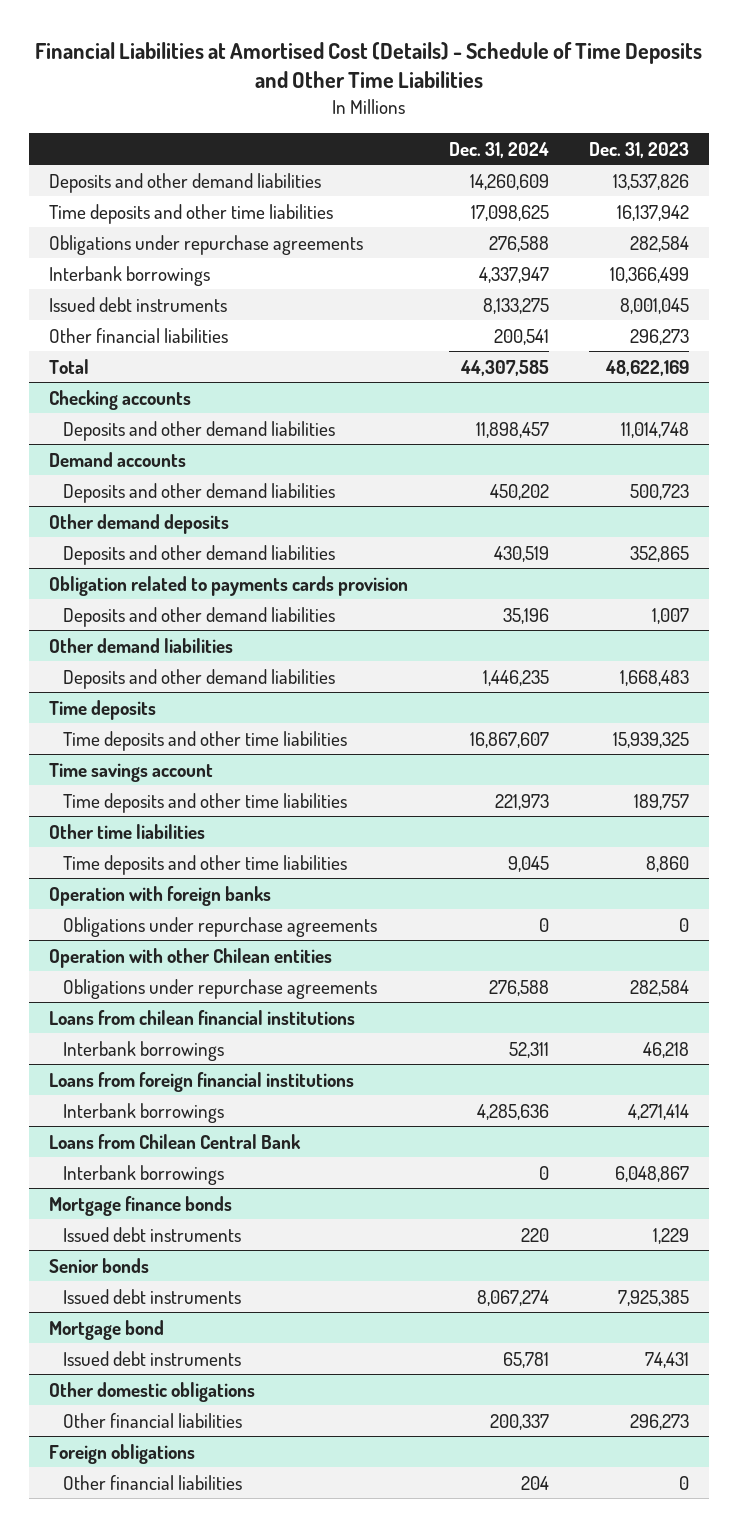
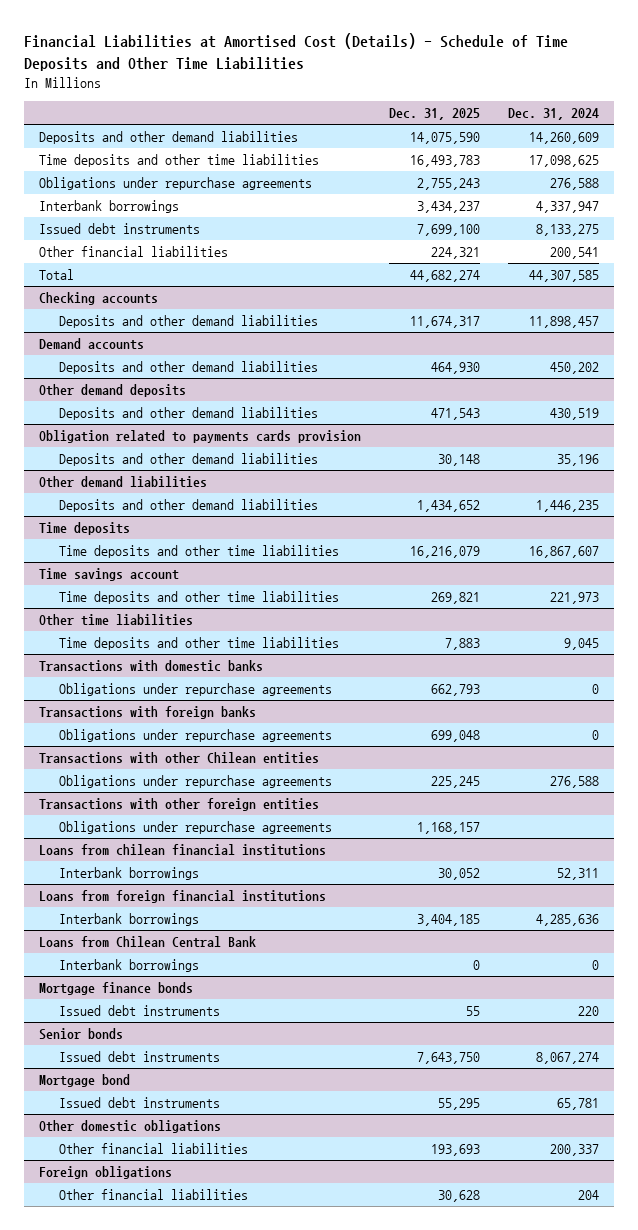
- | Dec. 31, 2024 | Dec. 31, 2023
+ | Dec. 31, 2025 | Dec. 31, 2024
- Operation with foreign banks
+ Transactions with domestic banks
- Operation with other Chilean entities
+ Transactions with foreign banks
+ Obligations under repurchase agreements | 699,048 | 0
+ Transactions with other Chilean entities
+ Transactions with other foreign entities
+ Obligations under repurchase agreements | 1,168,157 |

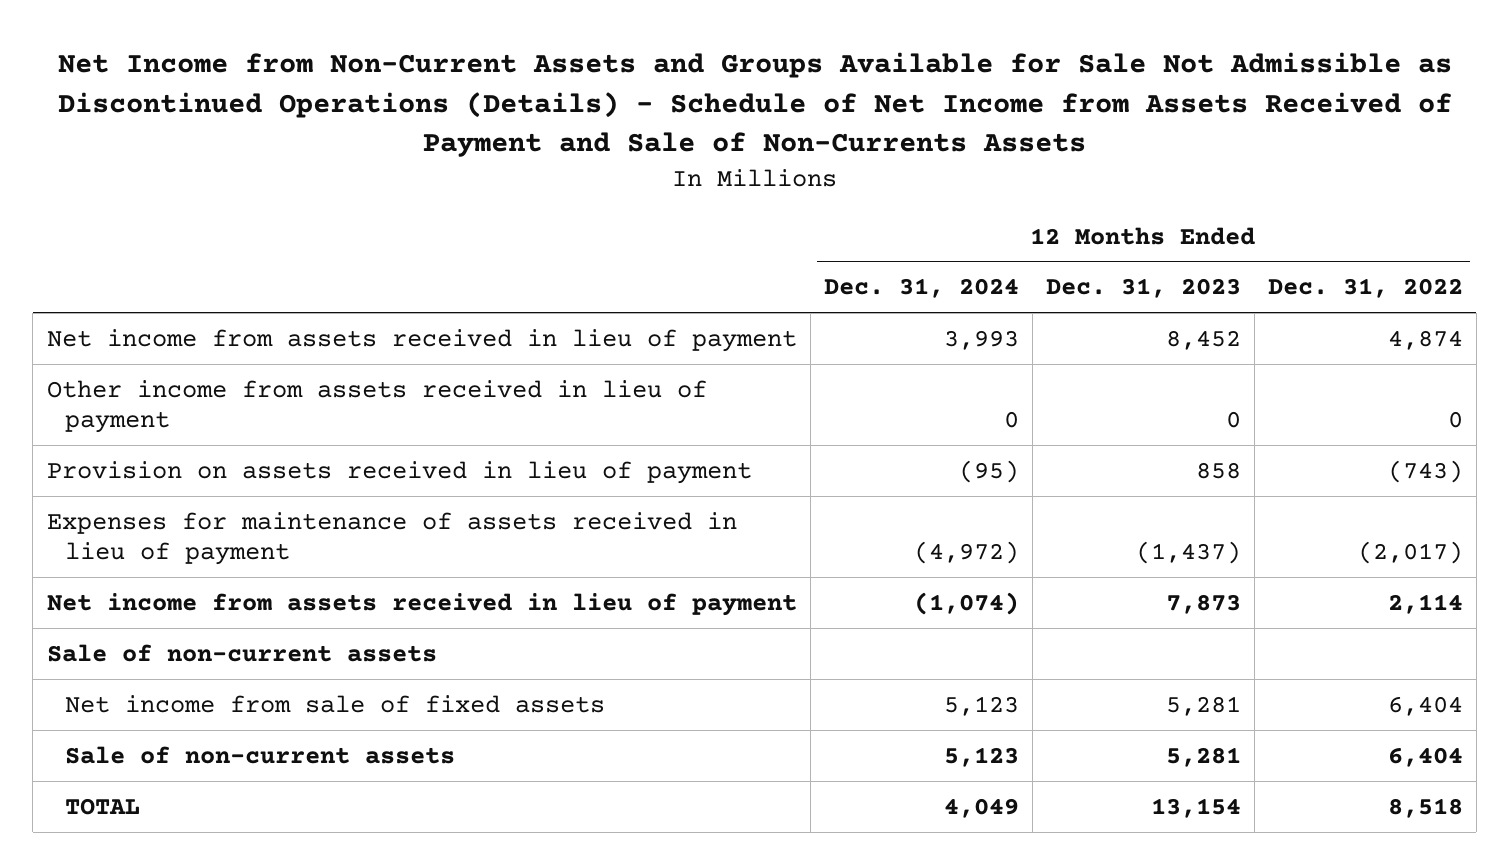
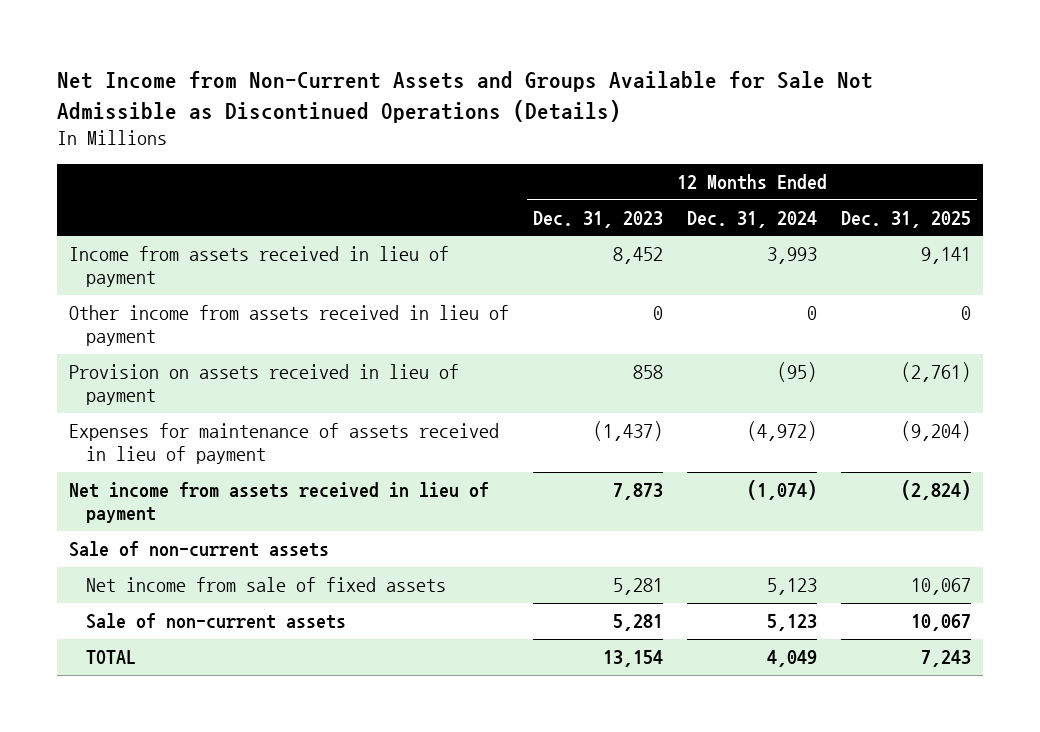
- Net Income from Non-Current Assets and Groups Available for Sale Not Admissible as Discontinued Operations (Details) - Schedule of Net Income from Assets Received of Payment and Sale of Non-Currents Assets
+ Net Income from Non-Current Assets and Groups Available for Sale Not Admissible as Discontinued Operations (Details)
- | 12 Months Ended Dec. 31, 2024 | 12 Months Ended Dec. 31, 2023 | 12 Months Ended Dec. 31, 2022
+ | 12 Months Ended Dec. 31, 2023 | 12 Months Ended Dec. 31, 2024 | 12 Months Ended Dec. 31, 2025
- Net income from assets received in lieu of payment | 3,993 | 8,452 | 4,874
+ Income from assets received in lieu of payment | 8,452 | 3,993 | 9,141

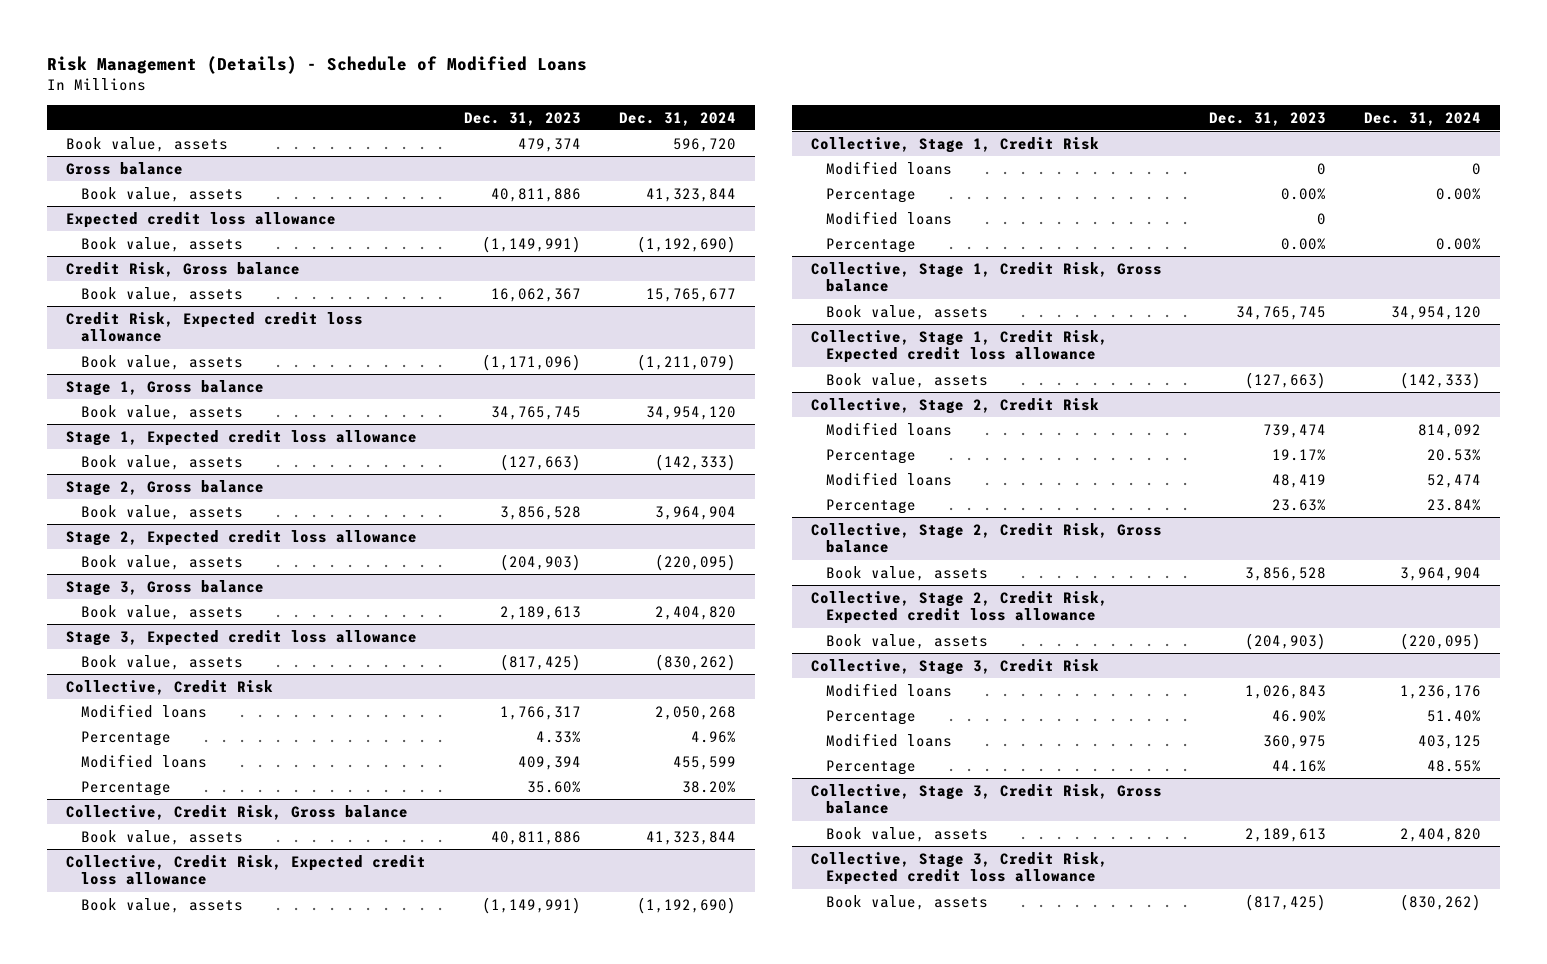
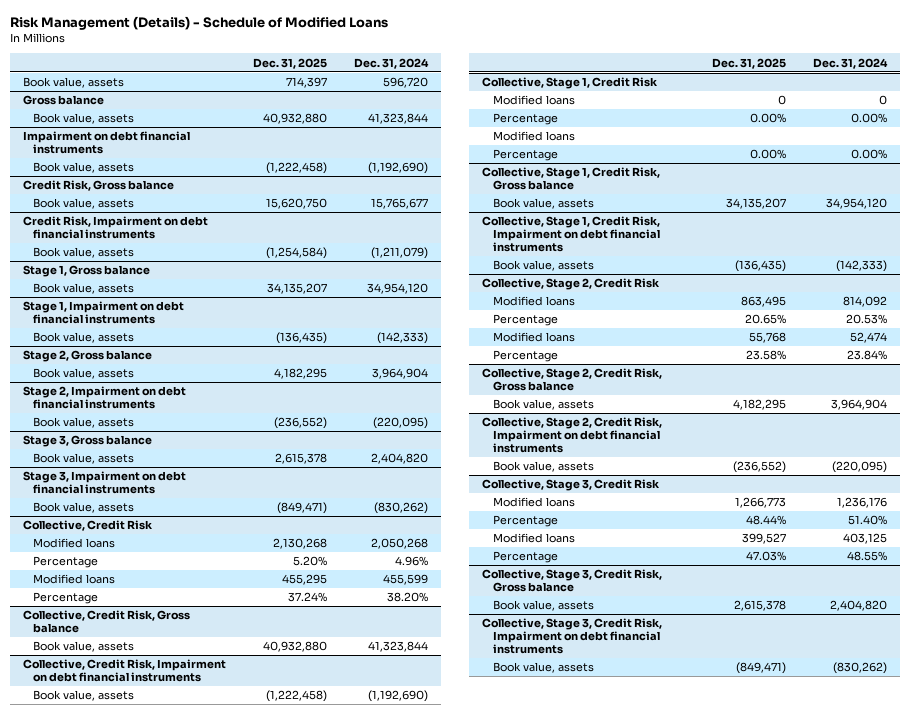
- | Dec. 31, 2023 | Dec. 31, 2024
+ | Dec. 31, 2025 | Dec. 31, 2024
- Expected credit loss allowance
+ Impairment on debt financial instruments
- Credit Risk, Expected credit loss allowance
+ Credit Risk, Impairment on debt financial instruments
- Stage 1, Expected credit loss allowance
+ Stage 1, Impairment on debt financial instruments
- Stage 2, Expected credit loss allowance
+ Stage 2, Impairment on debt financial instruments
- Stage 3, Expected credit loss allowance
+ Stage 3, Impairment on debt financial instruments
- Collective, Credit Risk, Expected credit loss allowance
+ Collective, Credit Risk, Impairment on debt financial instruments
- Collective, Stage 1, Credit Risk, Expected credit loss allowance
+ Collective, Stage 1, Credit Risk, Impairment on debt financial instruments
- Collective, Stage 2, Credit Risk, Expected credit loss allowance
+ Collective, Stage 2, Credit Risk, Impairment on debt financial instruments
- Collective, Stage 3, Credit Risk, Expected credit loss allowance
+ Collective, Stage 3, Credit Risk, Impairment on debt financial instruments

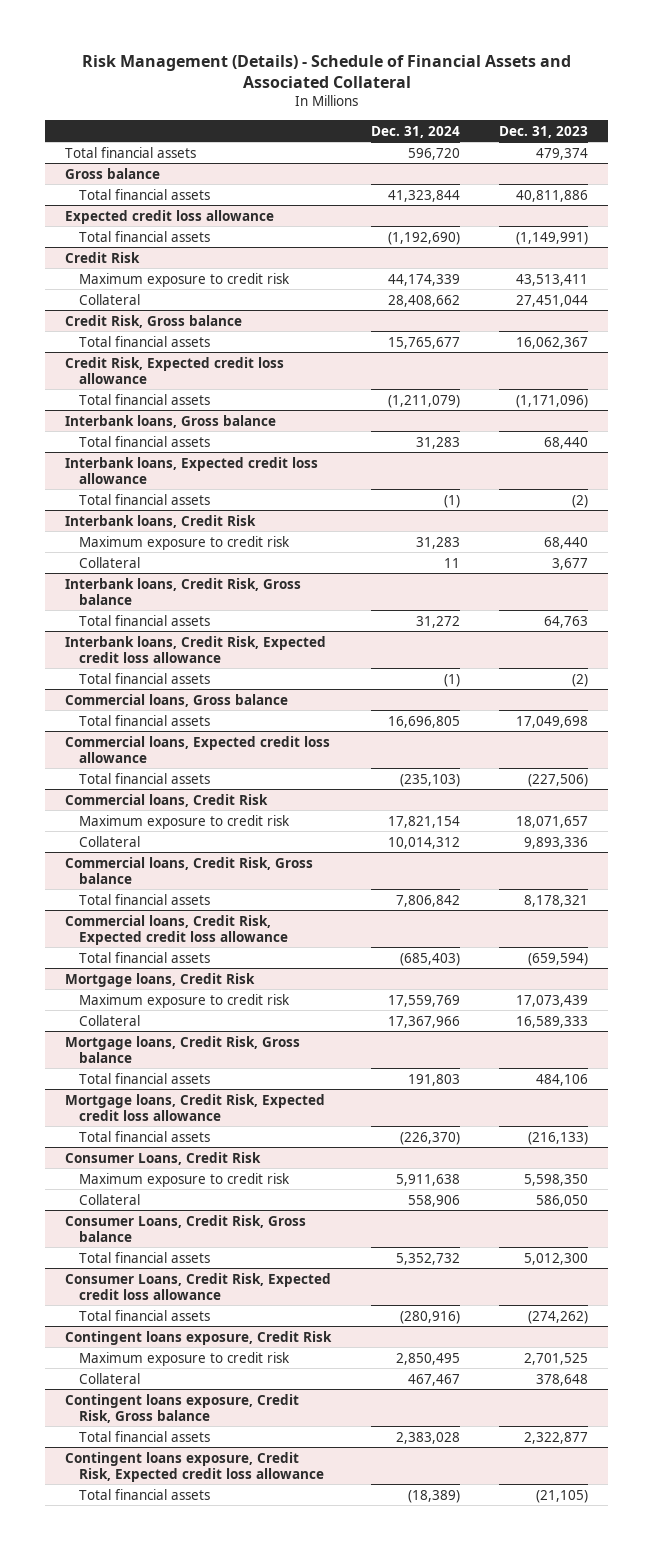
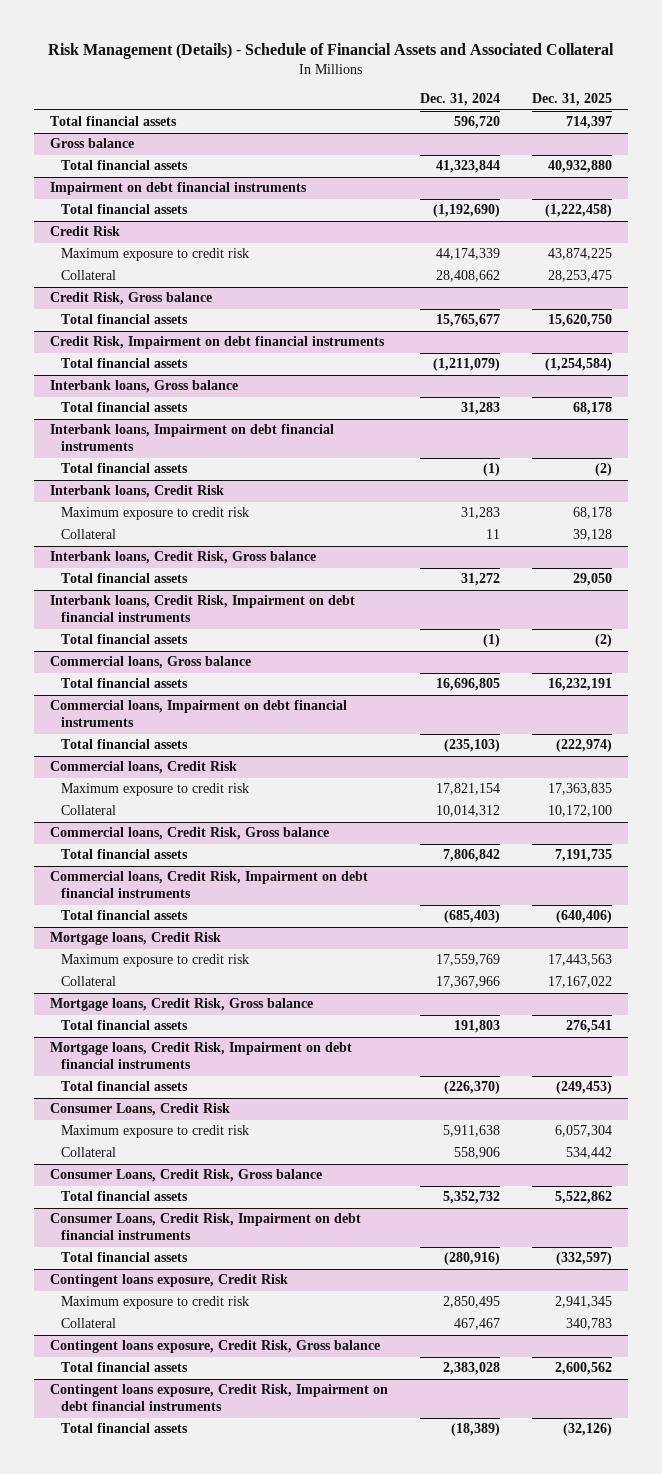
- | Dec. 31, 2024 | Dec. 31, 2023
+ | Dec. 31, 2024 | Dec. 31, 2025
- Expected credit loss allowance
+ Impairment on debt financial instruments
- Credit Risk, Expected credit loss allowance
+ Credit Risk, Impairment on debt financial instruments
- Interbank loans, Expected credit loss allowance
+ Interbank loans, Impairment on debt financial instruments
- Interbank loans, Credit Risk, Expected credit loss allowance
+ Interbank loans, Credit Risk, Impairment on debt financial instruments
- Commercial loans, Expected credit loss allowance
+ Commercial loans, Impairment on debt financial instruments
- Commercial loans, Credit Risk, Expected credit loss allowance
+ Commercial loans, Credit Risk, Impairment on debt financial instruments
- Mortgage loans, Credit Risk, Expected credit loss allowance
+ Mortgage loans, Credit Risk, Impairment on debt financial instruments
- Consumer Loans, Credit Risk, Expected credit loss allowance
+ Consumer Loans, Credit Risk, Impairment on debt financial instruments
- Contingent loans exposure, Credit Risk, Expected credit loss allowance
+ Contingent loans exposure, Credit Risk, Impairment on debt financial instruments

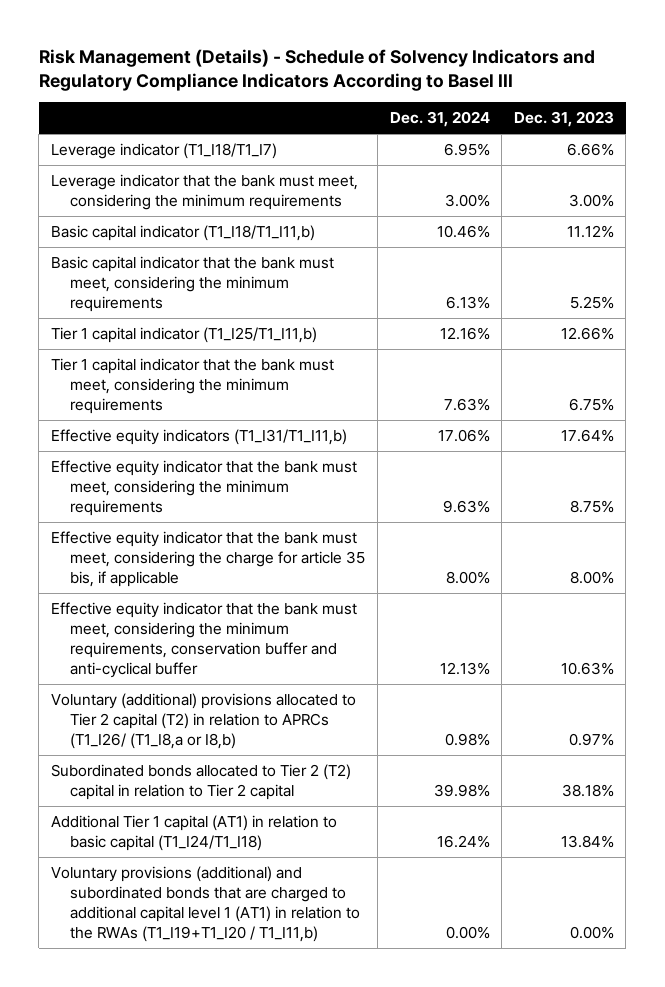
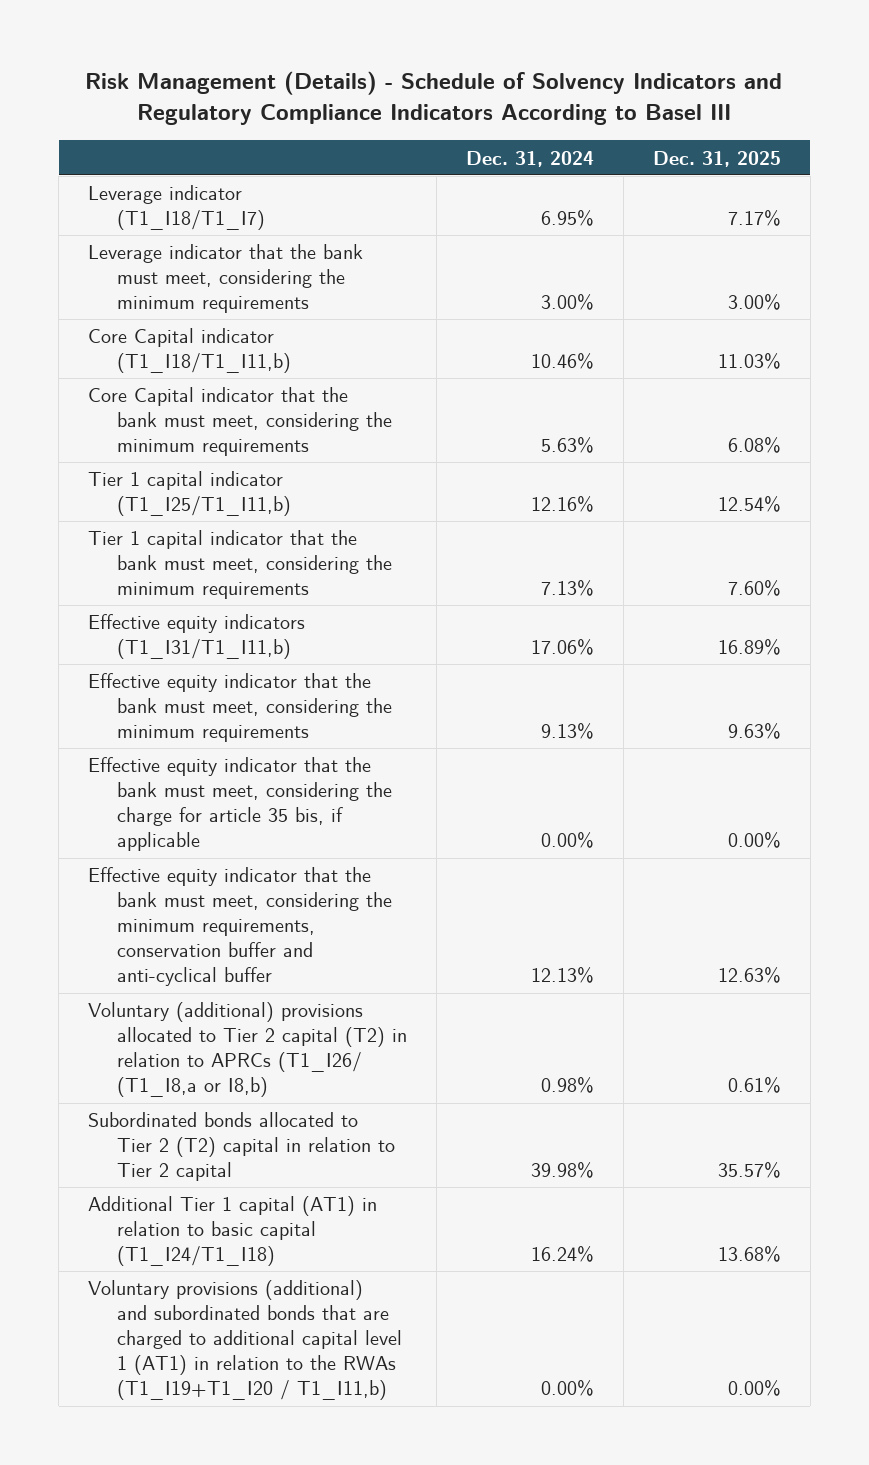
- | Dec. 31, 2024 | Dec. 31, 2023
+ | Dec. 31, 2024 | Dec. 31, 2025
- Basic capital indicator (T1_I18/T1_I11,b) | 10.46% | 11.12%
- Basic capital indicator that the bank must meet, considering the minimum requirements | 6.13% | 5.25%
+ Core Capital indicator (T1_I18/T1_I11,b) | 10.46% | 11.03%
+ Core Capital indicator that the bank must meet, considering the minimum requirements | 5.63% | 6.08%
- Tier 1 capital indicator that the bank must meet, considering the minimum requirements | 7.63% | 6.75%
+ Tier 1 capital indicator that the bank must meet, considering the minimum requirements | 7.13% | 7.60%
- Effective equity indicator that the bank must meet, considering the minimum requirements | 9.63% | 8.75%
- Effective equity indicator that the bank must meet, considering the charge for article 35 bis, if applicable | 8.00% | 8.00%
+ Effective equity indicator that the bank must meet, considering the minimum requirements | 9.13% | 9.63%
+ Effective equity indicator that the bank must meet, considering the charge for article 35 bis, if applicable | 0.00% | 0.00%

